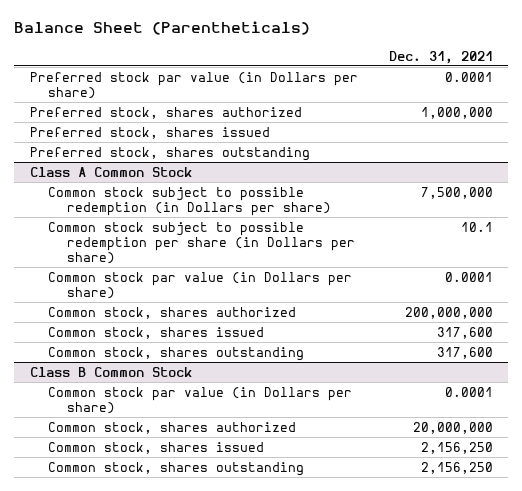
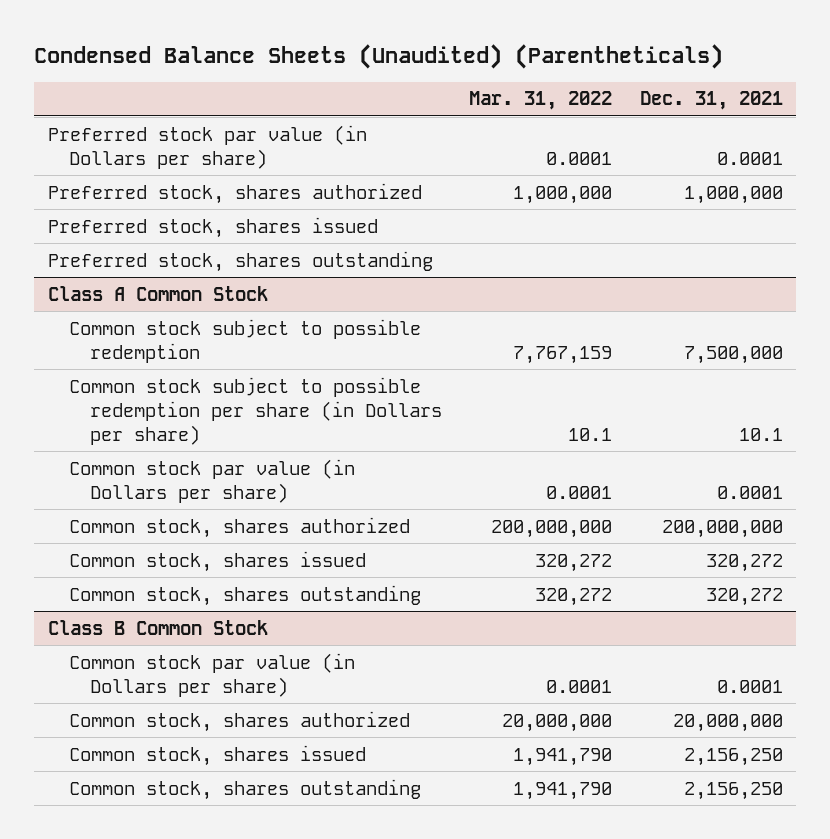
- Balance Sheet (Parentheticals)
+ Condensed Balance Sheets (Unaudited) (Parentheticals)
- | Dec. 31, 2021
+ | Mar. 31, 2022 | Dec. 31, 2021
@ Class A Common Stock
- Common stock subject to possible redemption (in Dollars per share) | 7,500,000
+ Common stock subject to possible redemption | 7,767,159 | 7,500,000
- Common stock, shares issued | 317,600
- Common stock, shares outstanding | 317,600
+ Common stock, shares issued | 320,272 | 320,272
+ Common stock, shares outstanding | 320,272 | 320,272

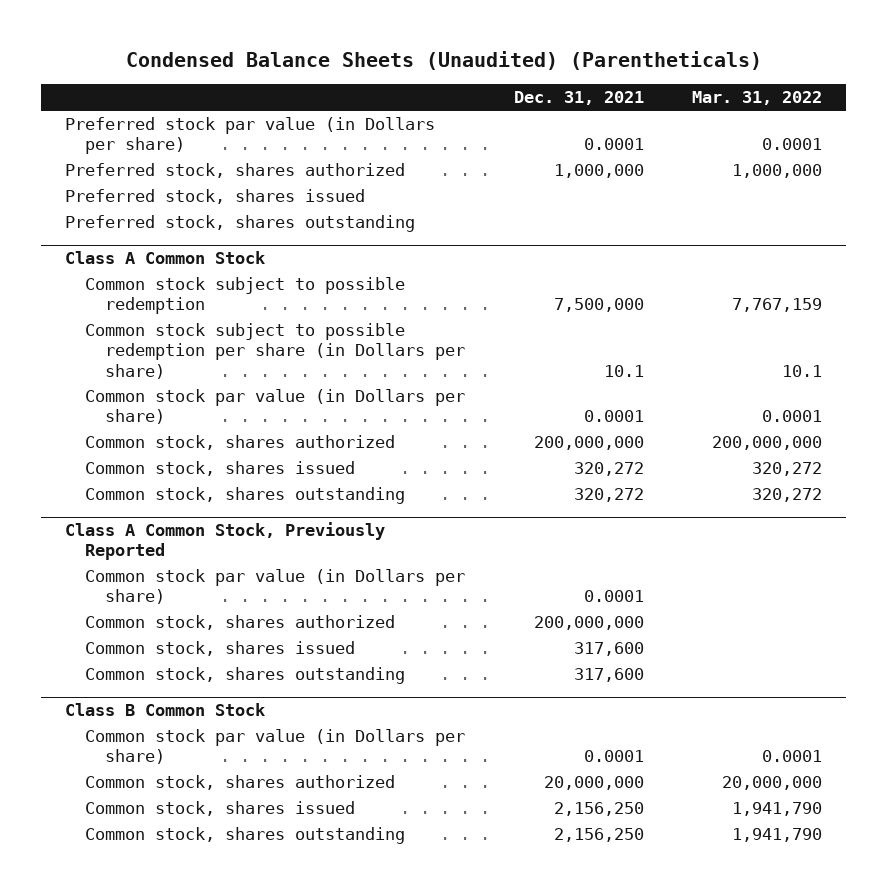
- | Mar. 31, 2022 | Dec. 31, 2021
+ | Dec. 31, 2021 | Mar. 31, 2022
+ Class A Common Stock, Previously Reported
+ Common stock par value (in Dollars per share) | 0.0001 |
+ Common stock, shares authorized | 200,000,000 |
+ Common stock, shares issued | 317,600 |
+ Common stock, shares outstanding | 317,600 |

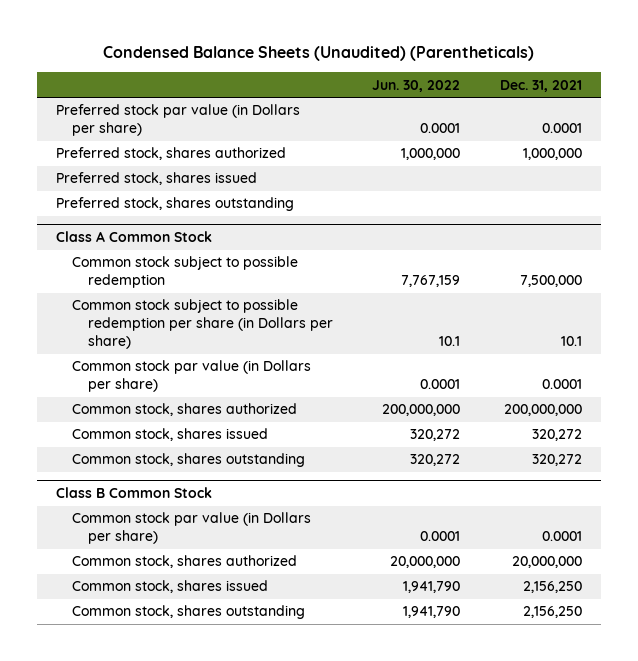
- | Dec. 31, 2021 | Mar. 31, 2022
+ | Jun. 30, 2022 | Dec. 31, 2021
- Class A Common Stock, Previously Reported
- Common stock par value (in Dollars per share) | 0.0001 |
- Common stock, shares authorized | 200,000,000 |
- Common stock, shares issued | 317,600 |
- Common stock, shares outstanding | 317,600 |

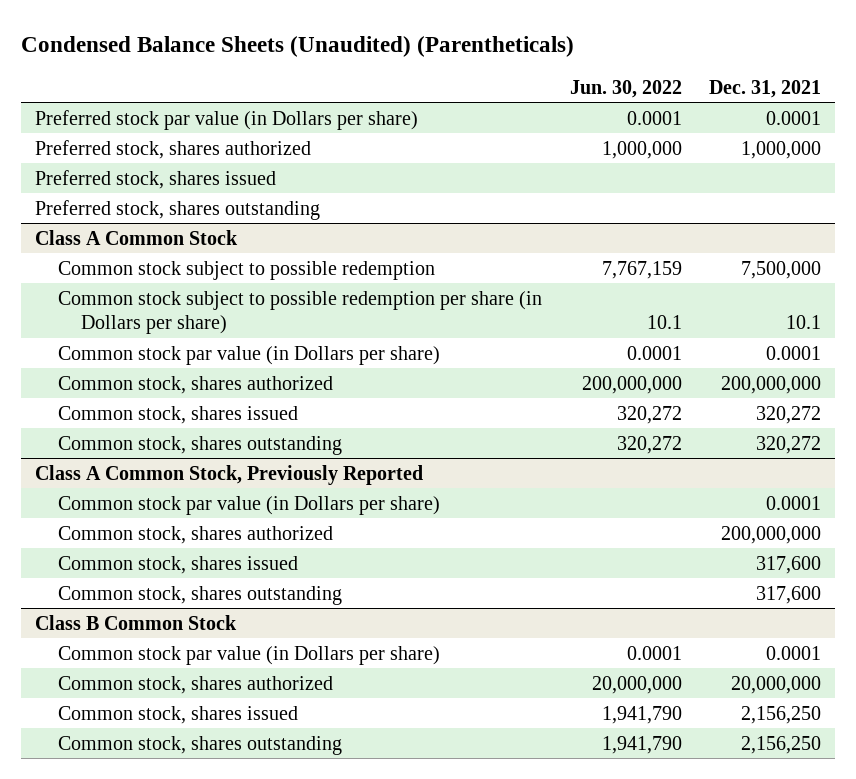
+ Class A Common Stock, Previously Reported
+ Common stock par value (in Dollars per share) | | 0.0001
+ Common stock, shares authorized | | 200,000,000
+ Common stock, shares issued | | 317,600
+ Common stock, shares outstanding | | 317,600

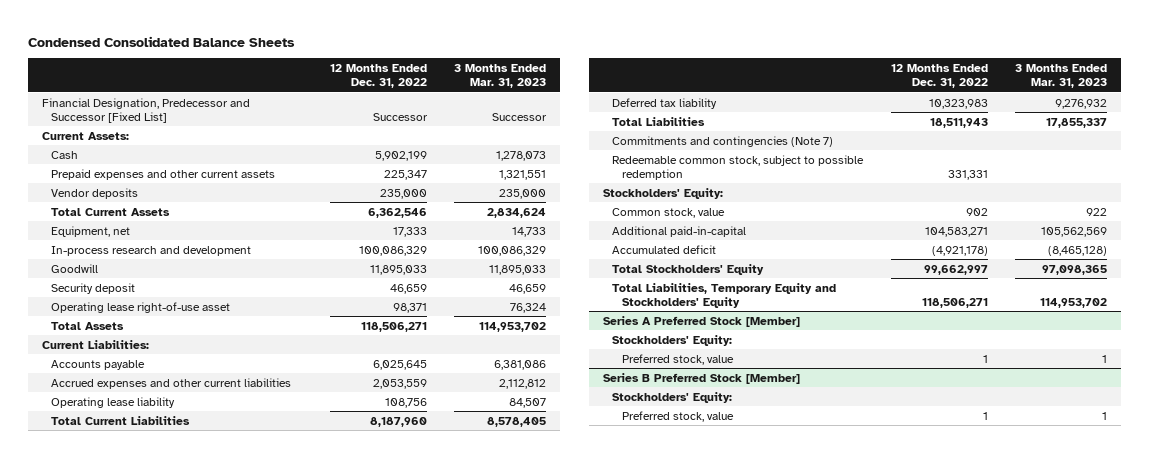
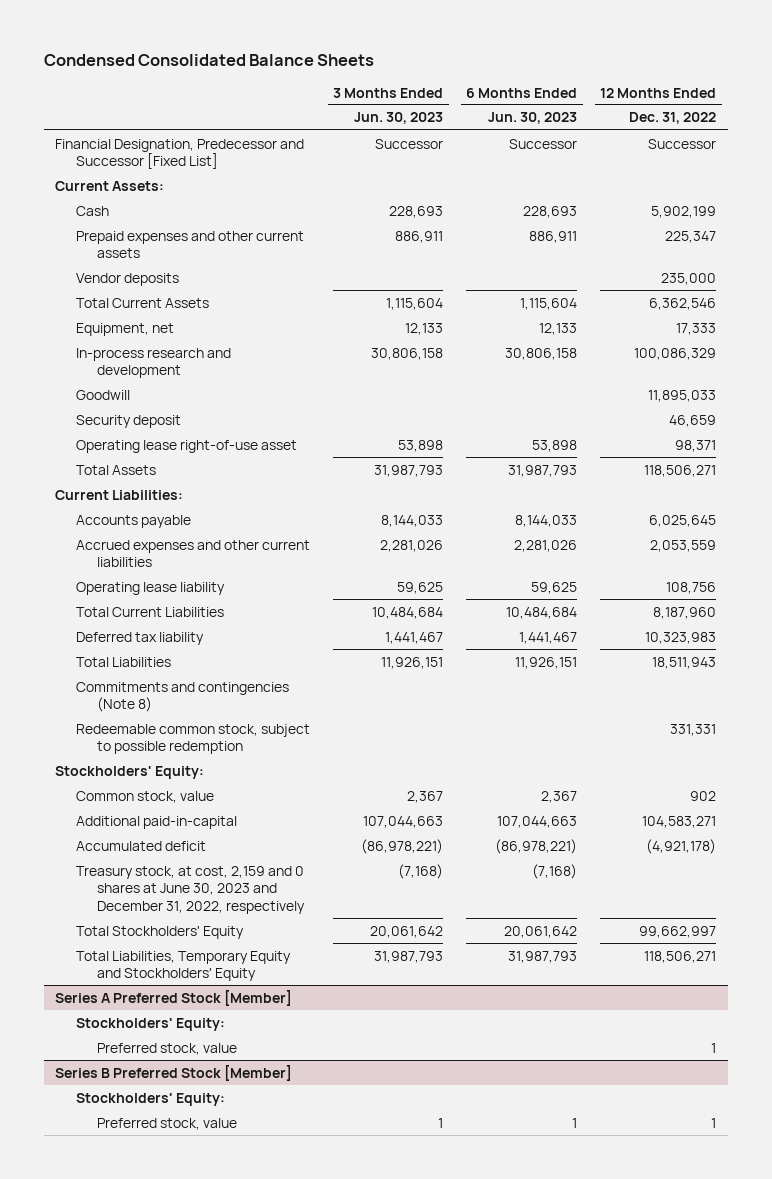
- | 12 Months Ended Dec. 31, 2022 | 3 Months Ended Mar. 31, 2023
+ | 3 Months Ended Jun. 30, 2023 | 6 Months Ended Jun. 30, 2023 | 12 Months Ended Dec. 31, 2022
- Commitments and contingencies (Note 7)
+ Commitments and contingencies (Note 8)
+ Treasury stock, at cost, 2,159 and 0 shares at June 30, 2023 and December 31, 2022, respectively | (7,168) | (7,168) |

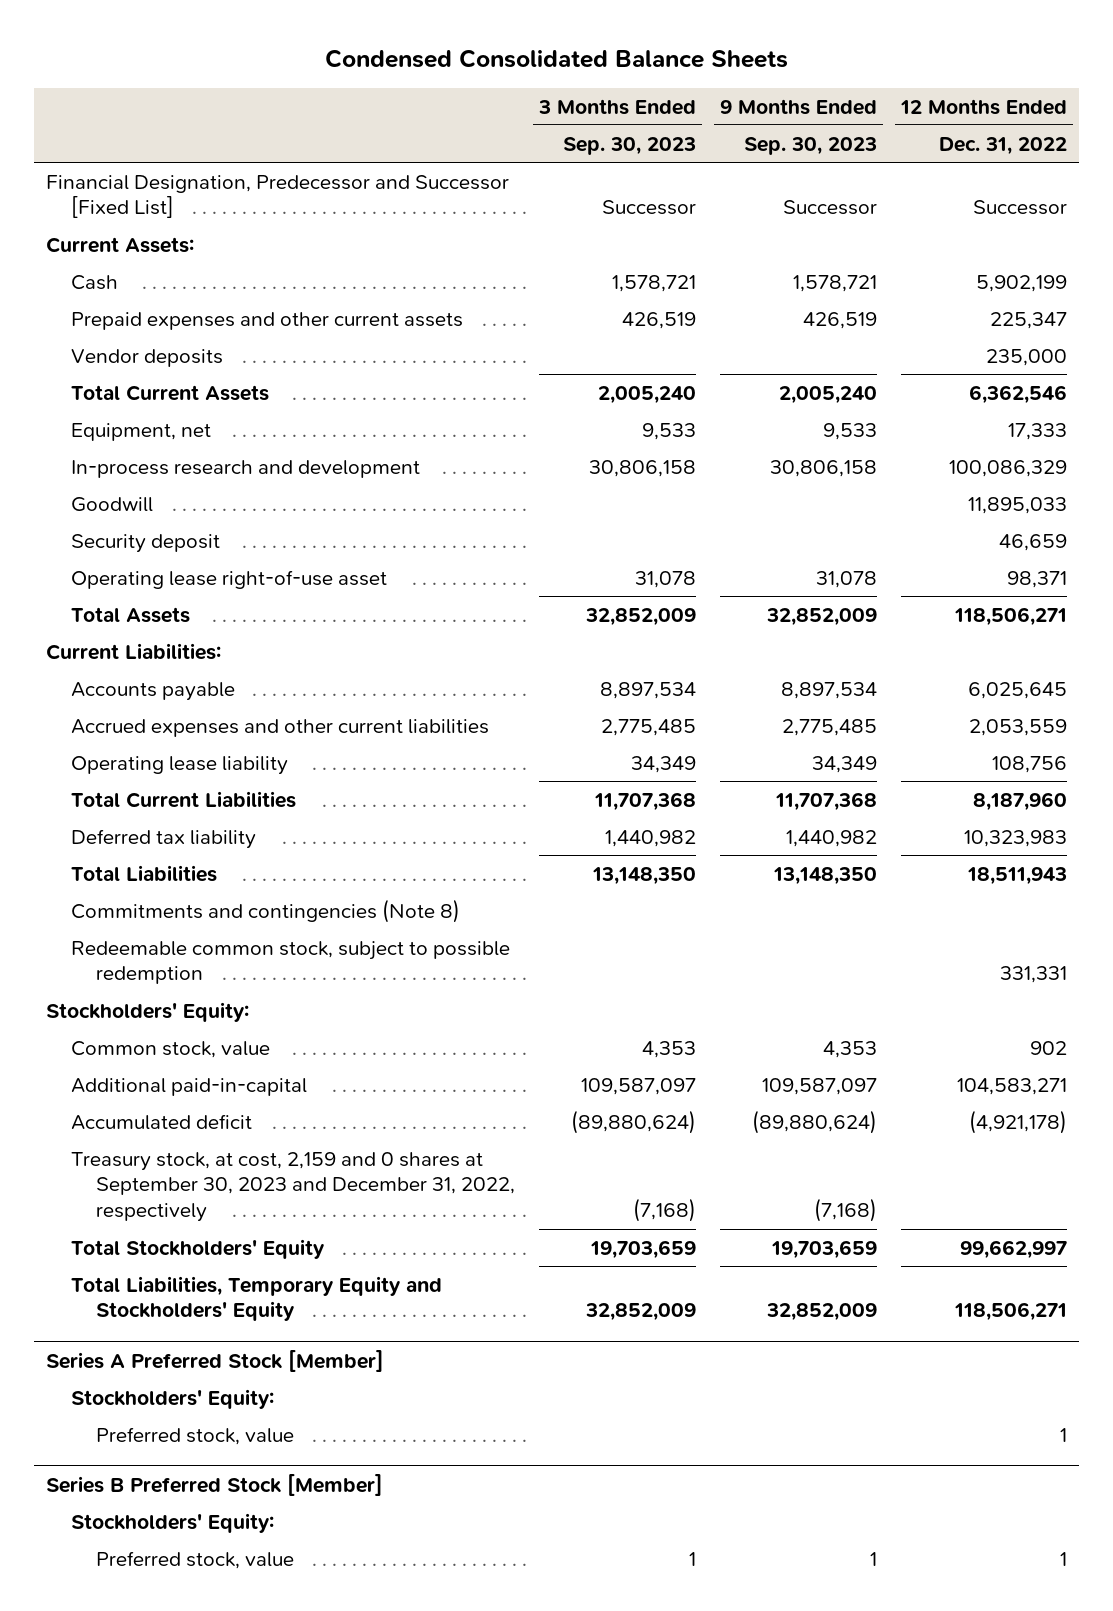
- | 3 Months Ended Jun. 30, 2023 | 6 Months Ended Jun. 30, 2023 | 12 Months Ended Dec. 31, 2022
+ | 3 Months Ended Sep. 30, 2023 | 9 Months Ended Sep. 30, 2023 | 12 Months Ended Dec. 31, 2022
- Treasury stock, at cost, 2,159 and 0 shares at June 30, 2023 and December 31, 2022, respectively | (7,168) | (7,168) |
+ Treasury stock, at cost, 2,159 and 0 shares at September 30, 2023 and December 31, 2022, respectively | (7,168) | (7,168) |

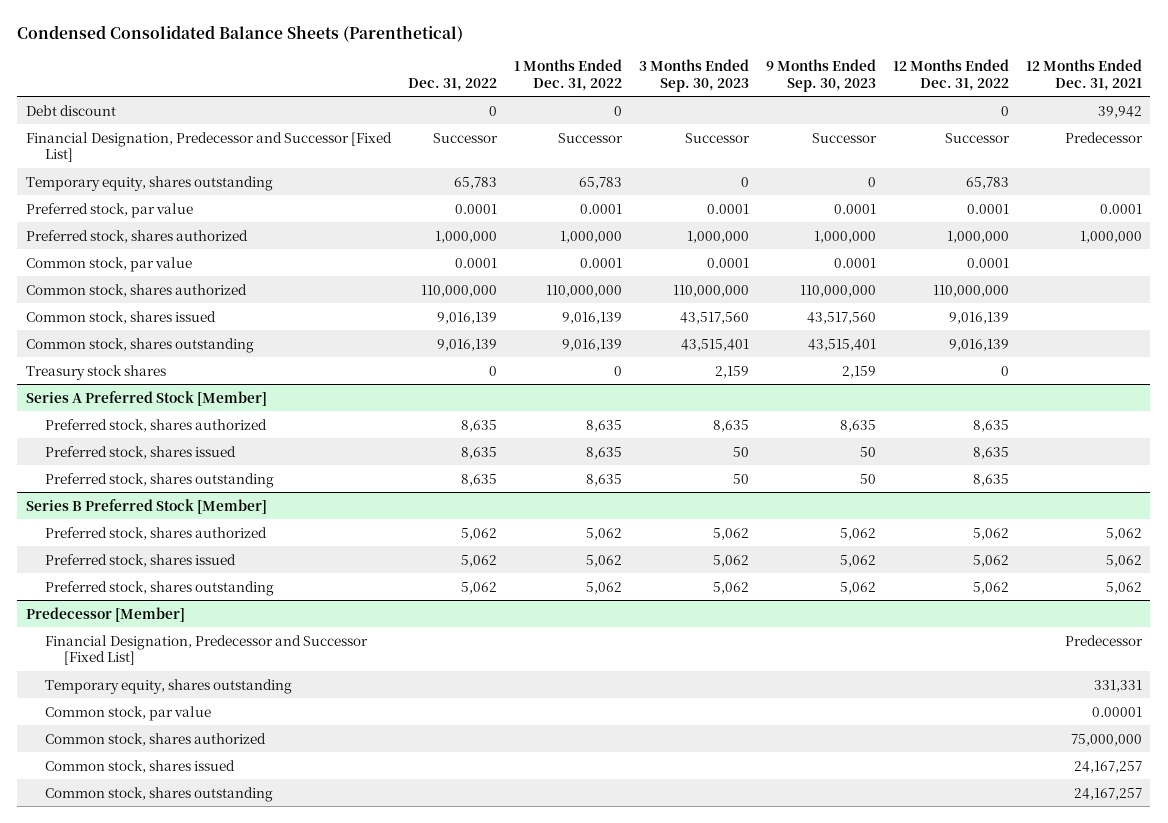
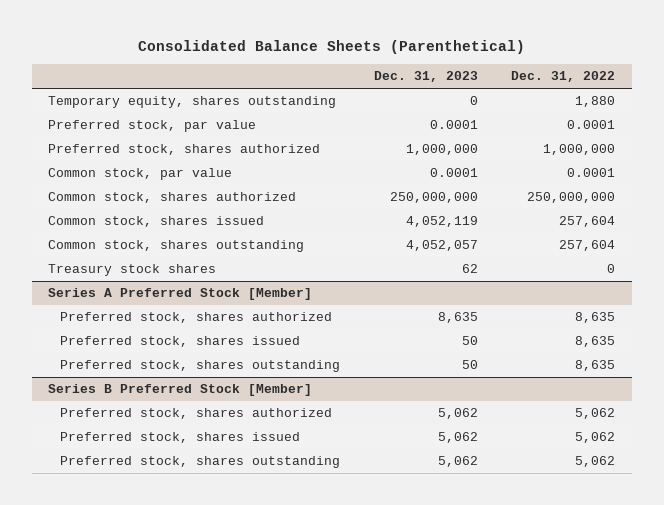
- Condensed Consolidated Balance Sheets (Parenthetical)
+ Consolidated Balance Sheets (Parenthetical)
- | Dec. 31, 2022 | 1 Months Ended Dec. 31, 2022 | 3 Months Ended Sep. 30, 2023 | 9 Months Ended Sep. 30, 2023 | 12 Months Ended Dec. 31, 2022 | 12 Months Ended Dec. 31, 2021
+ | Dec. 31, 2023 | Dec. 31, 2022
- Debt discount | 0 | 0 | | | 0 | 39,942
- Financial Designation, Predecessor and Successor [Fixed List] | Successor | Successor | Successor | Successor | Successor | Predecessor
- Temporary equity, shares outstanding | 65,783 | 65,783 | 0 | 0 | 65,783 |
+ Temporary equity, shares outstanding | 0 | 1,880
- Common stock, shares authorized | 110,000,000 | 110,000,000 | 110,000,000 | 110,000,000 | 110,000,000 |
- Common stock, shares issued | 9,016,139 | 9,016,139 | 43,517,560 | 43,517,560 | 9,016,139 |
- Common stock, shares outstanding | 9,016,139 | 9,016,139 | 43,515,401 | 43,515,401 | 9,016,139 |
+ Common stock, shares authorized | 250,000,000 | 250,000,000
+ Common stock, shares issued | 4,052,119 | 257,604
+ Common stock, shares outstanding | 4,052,057 | 257,604
- Predecessor [Member]
- Financial Designation, Predecessor and Successor [Fixed List] | | | | | | Predecessor
- Temporary equity, shares outstanding | | | | | | 331,331
- Common stock, par value | | | | | | 0.00001
- Common stock, shares authorized | | | | | | 75,000,000
- Common stock, shares issued | | | | | | 24,167,257
- Common stock, shares outstanding | | | | | | 24,167,257

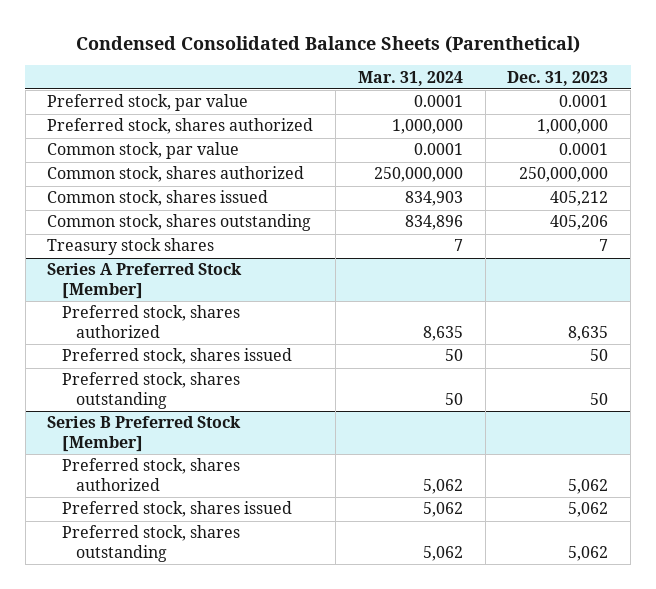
- Consolidated Balance Sheets (Parenthetical)
+ Condensed Consolidated Balance Sheets (Parenthetical)
- | Dec. 31, 2023 | Dec. 31, 2022
+ | Mar. 31, 2024 | Dec. 31, 2023
- Temporary equity, shares outstanding | 0 | 1,880
- Common stock, shares issued | 4,052,119 | 257,604
- Common stock, shares outstanding | 4,052,057 | 257,604
- Treasury stock shares | 62 | 0
+ Common stock, shares issued | 834,903 | 405,212
+ Common stock, shares outstanding | 834,896 | 405,206
+ Treasury stock shares | 7 | 7

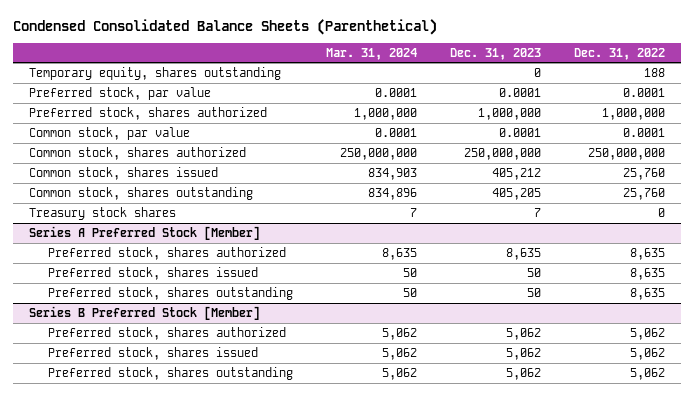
- | Mar. 31, 2024 | Dec. 31, 2023
+ | Mar. 31, 2024 | Dec. 31, 2023 | Dec. 31, 2022
+ Temporary equity, shares outstanding | | 0 | 188
- Common stock, shares outstanding | 834,896 | 405,206
+ Common stock, shares outstanding | 834,896 | 405,205 | 25,760

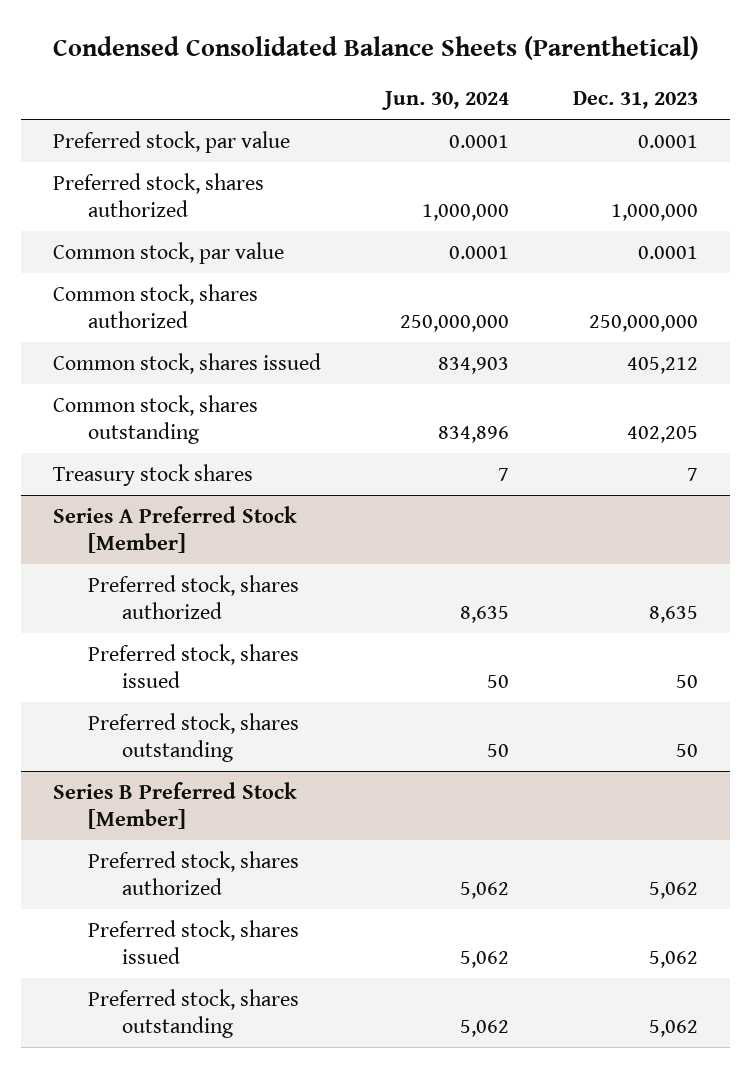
- | Mar. 31, 2024 | Dec. 31, 2023 | Dec. 31, 2022
+ | Jun. 30, 2024 | Dec. 31, 2023
- Temporary equity, shares outstanding | | 0 | 188
- Common stock, shares outstanding | 834,896 | 405,205 | 25,760
+ Common stock, shares outstanding | 834,896 | 402,205

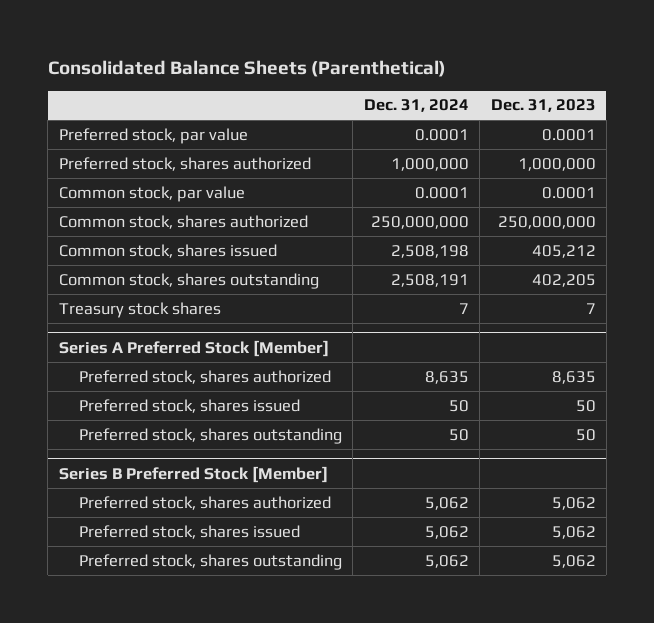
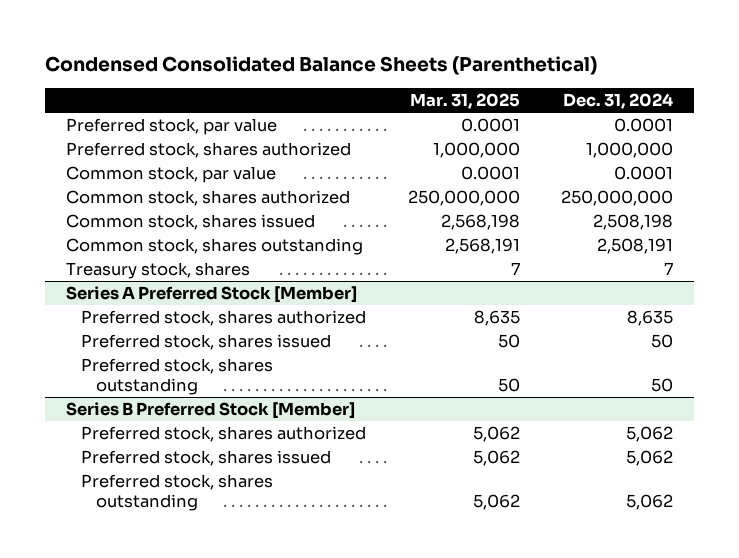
- Consolidated Balance Sheets (Parenthetical)
+ Condensed Consolidated Balance Sheets (Parenthetical)
- | Dec. 31, 2024 | Dec. 31, 2023
+ | Mar. 31, 2025 | Dec. 31, 2024
- Treasury stock shares | 7 | 7
+ Treasury stock, shares | 7 | 7

